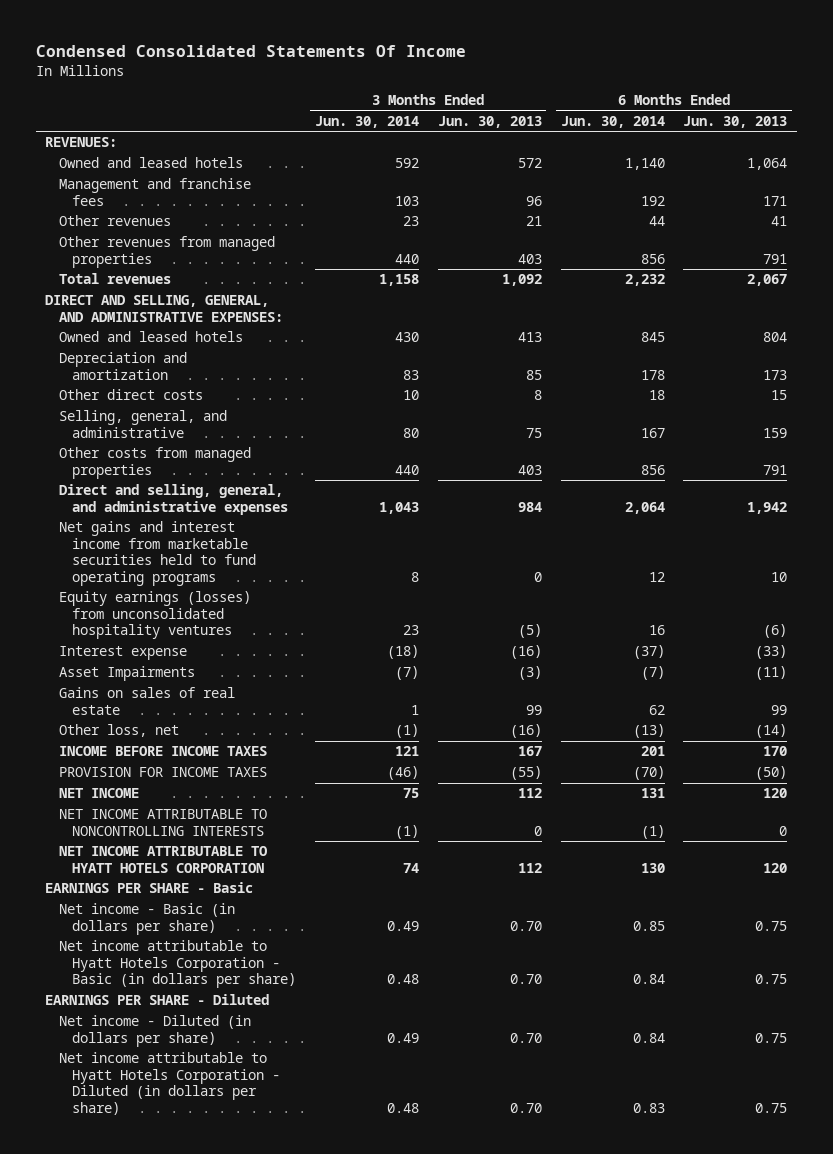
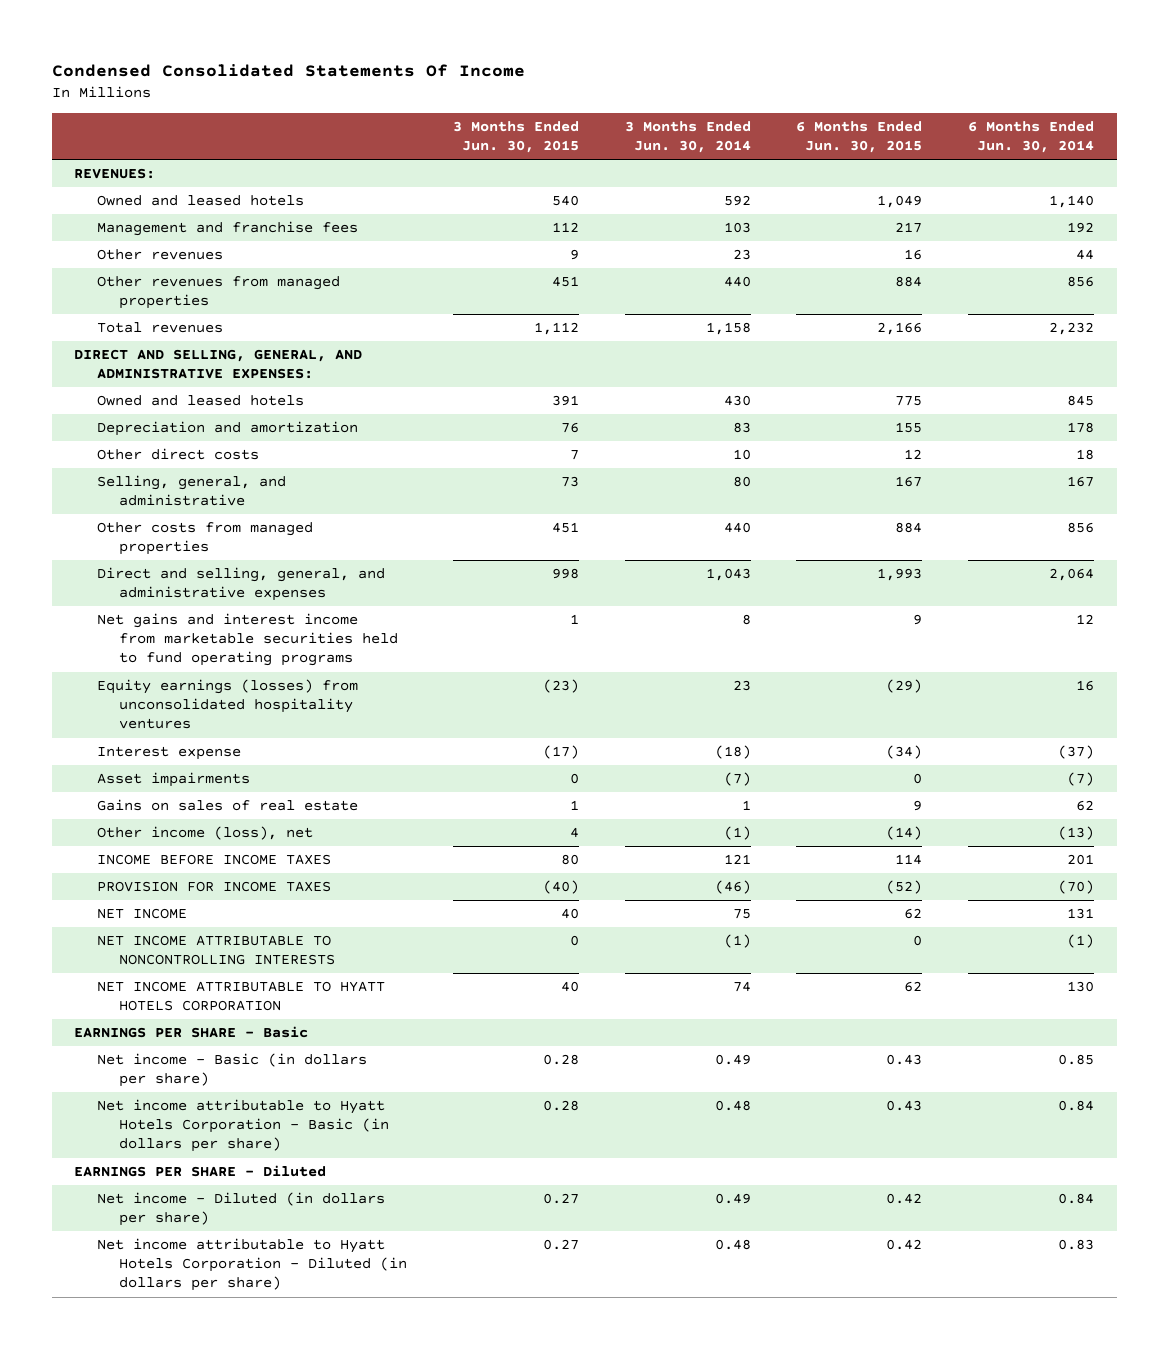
- | 3 Months Ended Jun. 30, 2014 | 3 Months Ended Jun. 30, 2013 | 6 Months Ended Jun. 30, 2014 | 6 Months Ended Jun. 30, 2013
+ | 3 Months Ended Jun. 30, 2015 | 3 Months Ended Jun. 30, 2014 | 6 Months Ended Jun. 30, 2015 | 6 Months Ended Jun. 30, 2014
- Asset Impairments | (7) | (3) | (7) | (11)
+ Asset impairments | 0 | (7) | 0 | (7)
- Other loss, net | (1) | (16) | (13) | (14)
+ Other income (loss), net | 4 | (1) | (14) | (13)

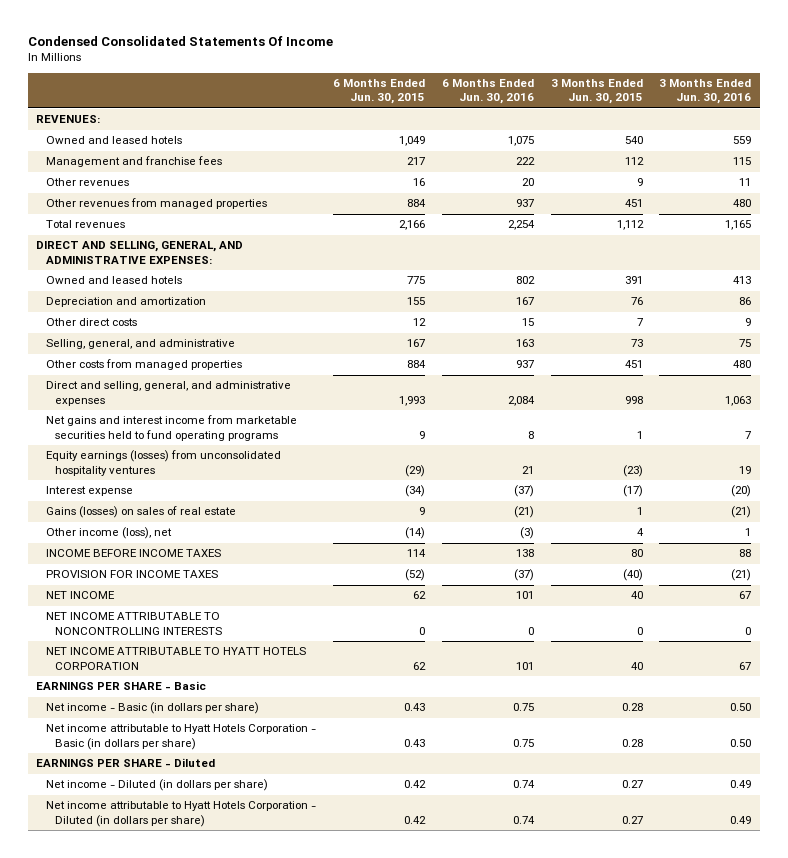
- | 3 Months Ended Jun. 30, 2015 | 3 Months Ended Jun. 30, 2014 | 6 Months Ended Jun. 30, 2015 | 6 Months Ended Jun. 30, 2014
+ | 6 Months Ended Jun. 30, 2015 | 6 Months Ended Jun. 30, 2016 | 3 Months Ended Jun. 30, 2015 | 3 Months Ended Jun. 30, 2016
- Asset impairments | 0 | (7) | 0 | (7)
- Gains on sales of real estate | 1 | 1 | 9 | 62
+ Gains (losses) on sales of real estate | 9 | (21) | 1 | (21)

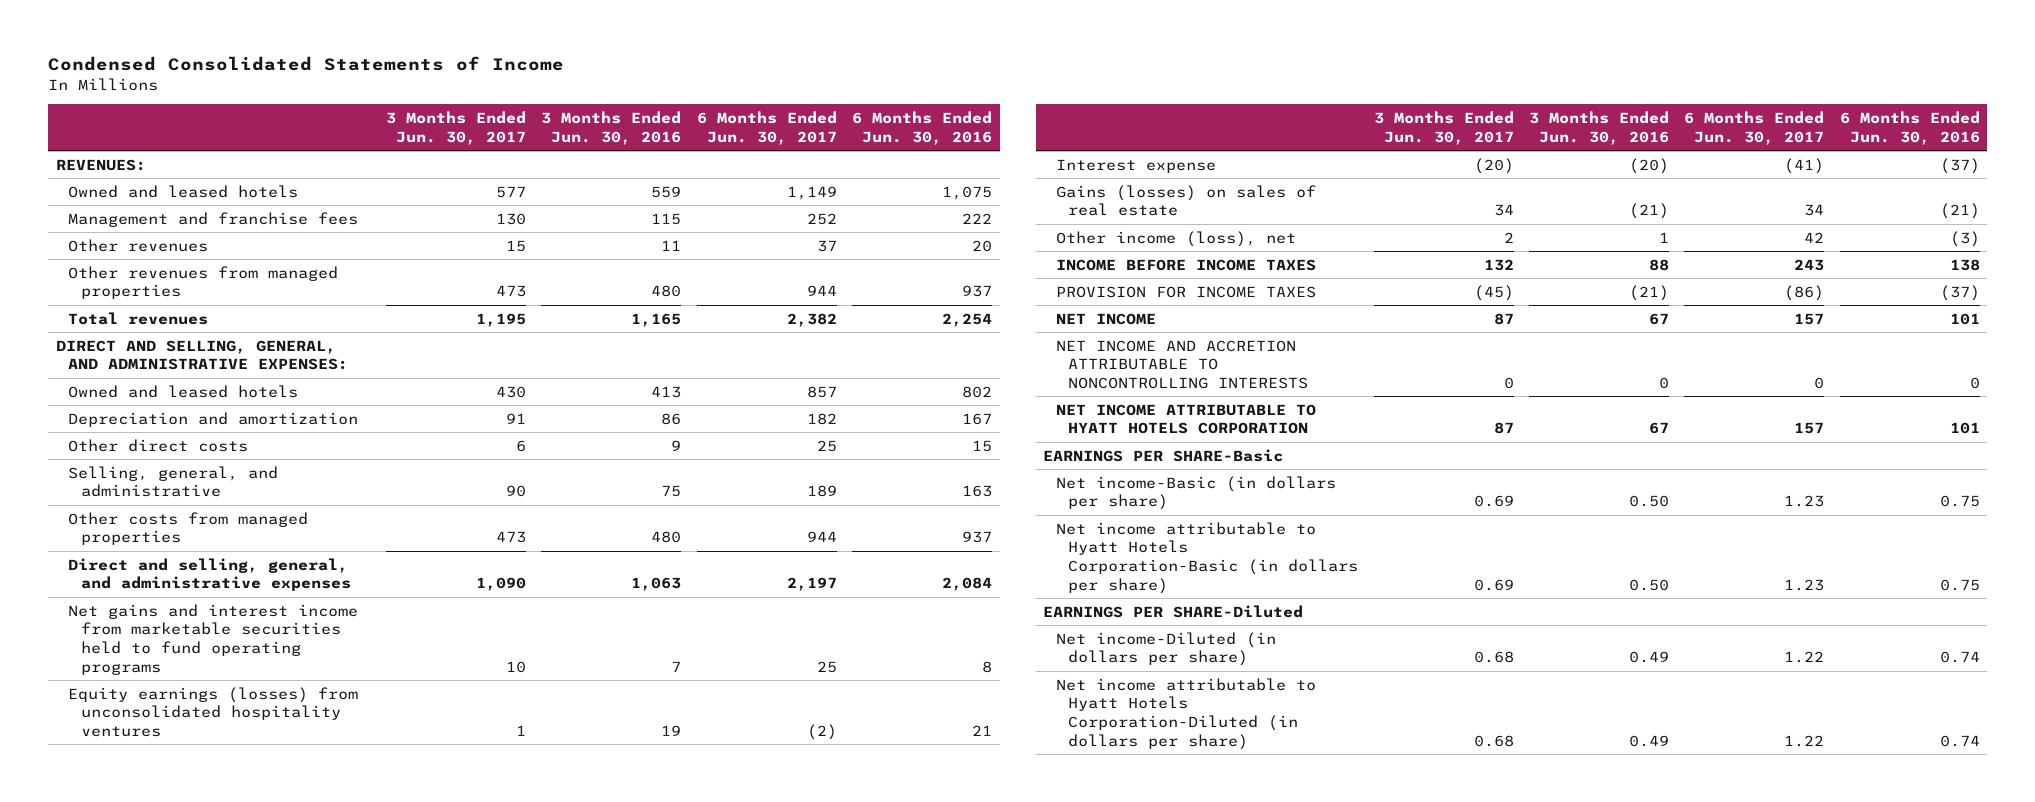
- Condensed Consolidated Statements Of Income
+ Condensed Consolidated Statements of Income
- | 6 Months Ended Jun. 30, 2015 | 6 Months Ended Jun. 30, 2016 | 3 Months Ended Jun. 30, 2015 | 3 Months Ended Jun. 30, 2016
+ | 3 Months Ended Jun. 30, 2017 | 3 Months Ended Jun. 30, 2016 | 6 Months Ended Jun. 30, 2017 | 6 Months Ended Jun. 30, 2016
- NET INCOME ATTRIBUTABLE TO NONCONTROLLING INTERESTS | 0 | 0 | 0 | 0
+ NET INCOME AND ACCRETION ATTRIBUTABLE TO NONCONTROLLING INTERESTS | 0 | 0 | 0 | 0
- EARNINGS PER SHARE - Basic
- Net income - Basic (in dollars per share) | 0.43 | 0.75 | 0.28 | 0.50
- Net income attributable to Hyatt Hotels Corporation - Basic (in dollars per share) | 0.43 | 0.75 | 0.28 | 0.50
- EARNINGS PER SHARE - Diluted
- Net income - Diluted (in dollars per share) | 0.42 | 0.74 | 0.27 | 0.49
- Net income attributable to Hyatt Hotels Corporation - Diluted (in dollars per share) | 0.42 | 0.74 | 0.27 | 0.49
+ EARNINGS PER SHARE-Basic
+ Net income-Basic (in dollars per share) | 0.69 | 0.50 | 1.23 | 0.75
+ Net income attributable to Hyatt Hotels Corporation-Basic (in dollars per share) | 0.69 | 0.50 | 1.23 | 0.75
+ EARNINGS PER SHARE-Diluted
+ Net income-Diluted (in dollars per share) | 0.68 | 0.49 | 1.22 | 0.74
+ Net income attributable to Hyatt Hotels Corporation-Diluted (in dollars per share) | 0.68 | 0.49 | 1.22 | 0.74

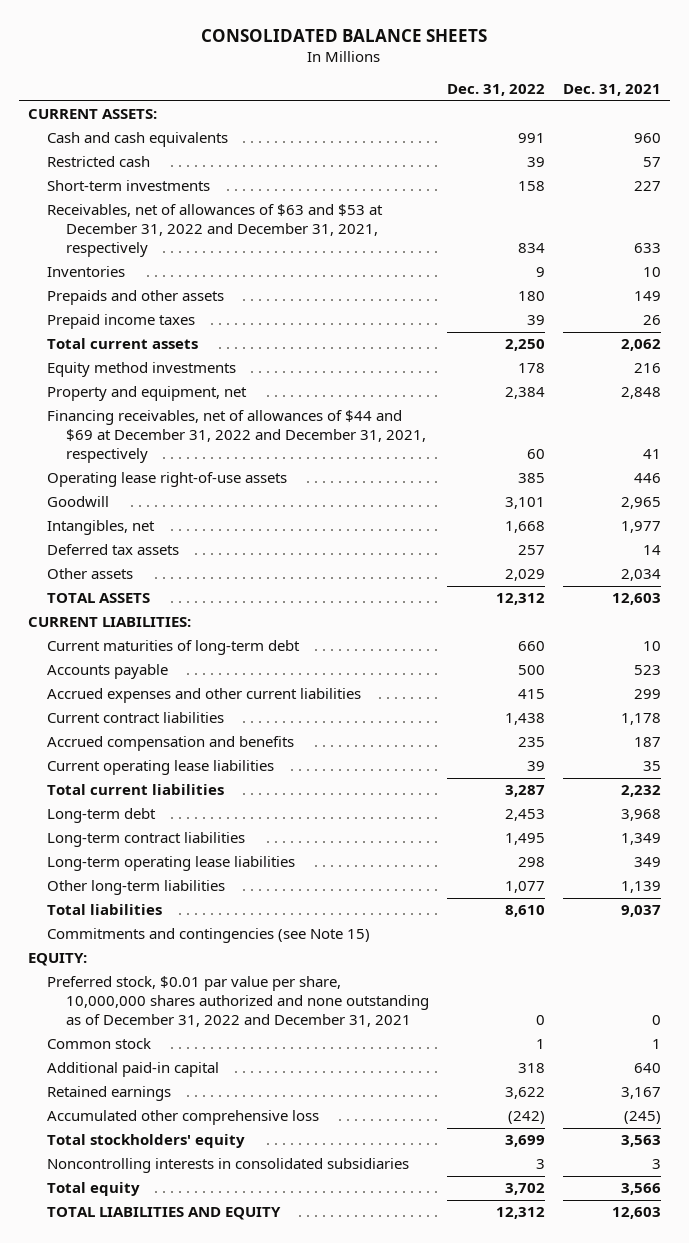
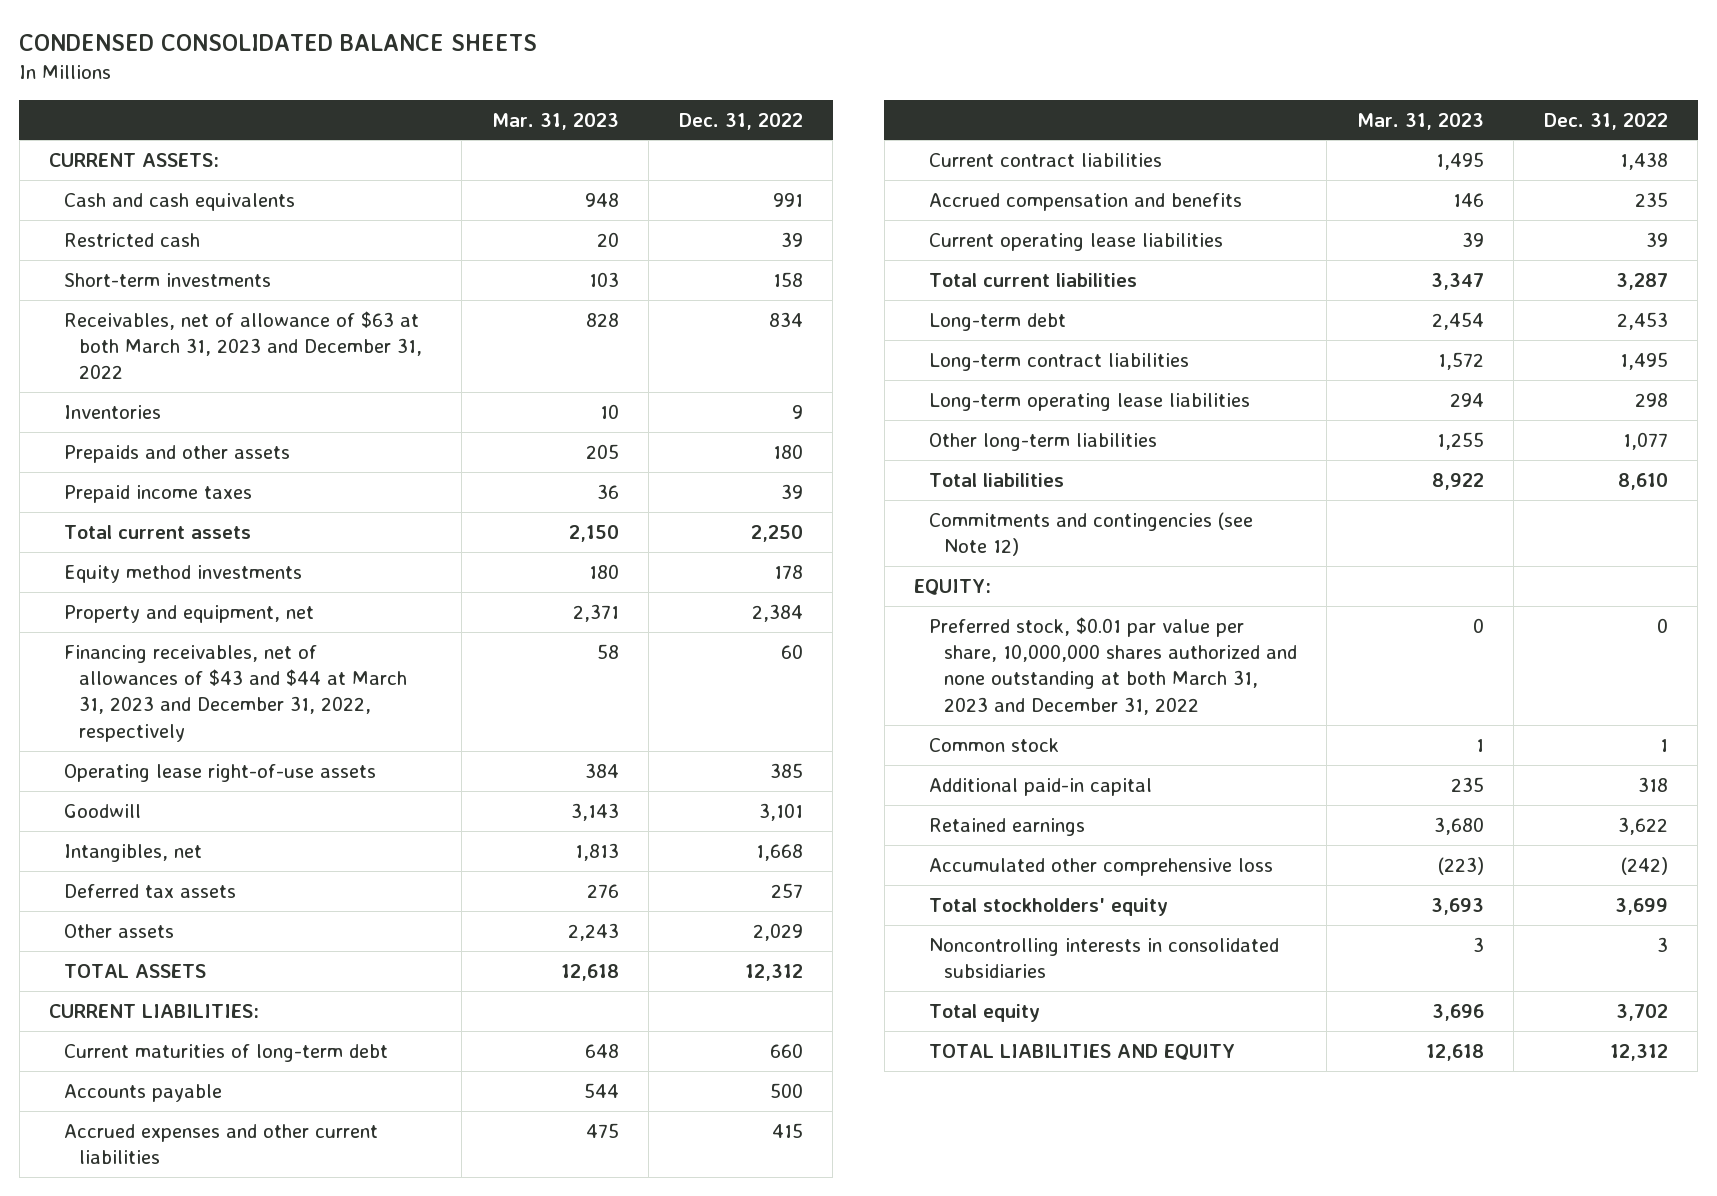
- CONSOLIDATED BALANCE SHEETS
+ CONDENSED CONSOLIDATED BALANCE SHEETS
- | Dec. 31, 2022 | Dec. 31, 2021
+ | Mar. 31, 2023 | Dec. 31, 2022
- Receivables, net of allowances of $63 and $53 at December 31, 2022 and December 31, 2021, respectively | 834 | 633
+ Receivables, net of allowance of $63 at both March 31, 2023 and December 31, 2022 | 828 | 834
- Financing receivables, net of allowances of $44 and $69 at December 31, 2022 and December 31, 2021, respectively | 60 | 41
+ Financing receivables, net of allowances of $43 and $44 at March 31, 2023 and December 31, 2022, respectively | 58 | 60
- Commitments and contingencies (see Note 15)
+ Commitments and contingencies (see Note 12)
- Preferred stock, $0.01 par value per share, 10,000,000 shares authorized and none outstanding as of December 31, 2022 and December 31, 2021 | 0 | 0
+ Preferred stock, $0.01 par value per share, 10,000,000 shares authorized and none outstanding at both March 31, 2023 and December 31, 2022 | 0 | 0

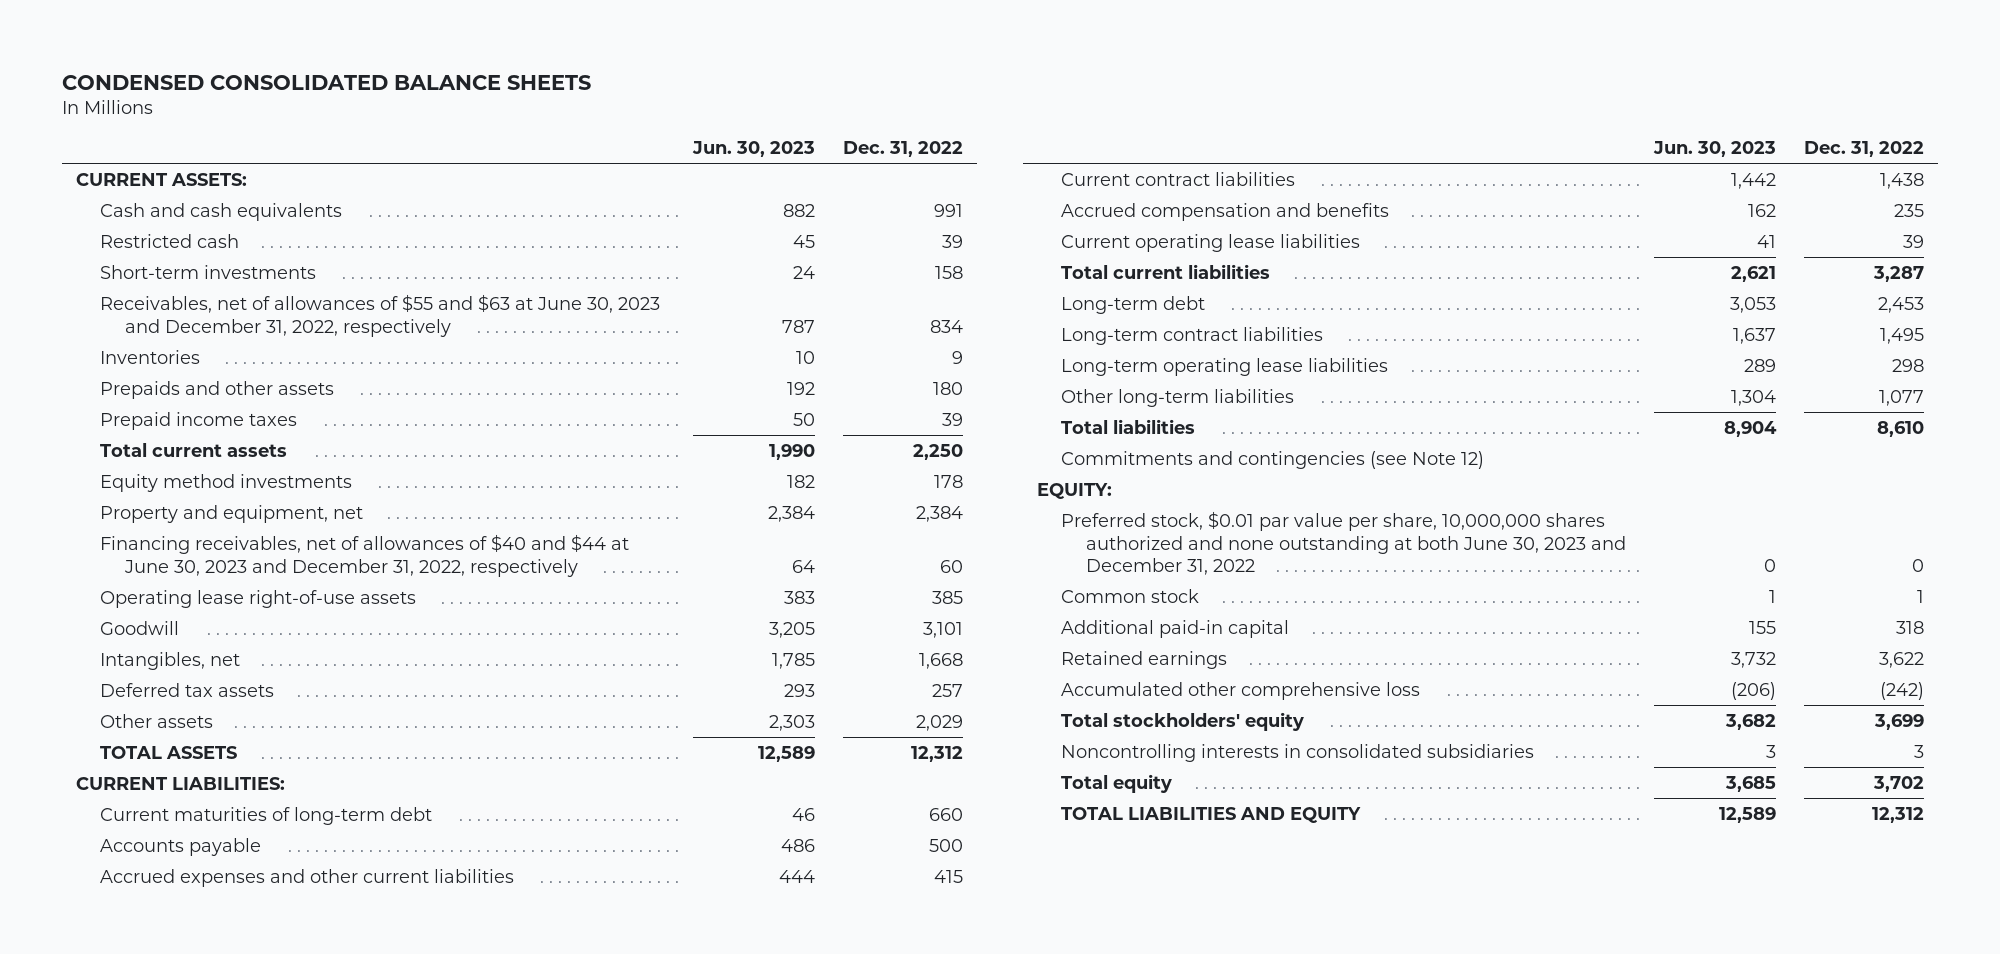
- | Mar. 31, 2023 | Dec. 31, 2022
+ | Jun. 30, 2023 | Dec. 31, 2022
- Receivables, net of allowance of $63 at both March 31, 2023 and December 31, 2022 | 828 | 834
+ Receivables, net of allowances of $55 and $63 at June 30, 2023 and December 31, 2022, respectively | 787 | 834
- Financing receivables, net of allowances of $43 and $44 at March 31, 2023 and December 31, 2022, respectively | 58 | 60
+ Financing receivables, net of allowances of $40 and $44 at June 30, 2023 and December 31, 2022, respectively | 64 | 60
- Preferred stock, $0.01 par value per share, 10,000,000 shares authorized and none outstanding at both March 31, 2023 and December 31, 2022 | 0 | 0
+ Preferred stock, $0.01 par value per share, 10,000,000 shares authorized and none outstanding at both June 30, 2023 and December 31, 2022 | 0 | 0

